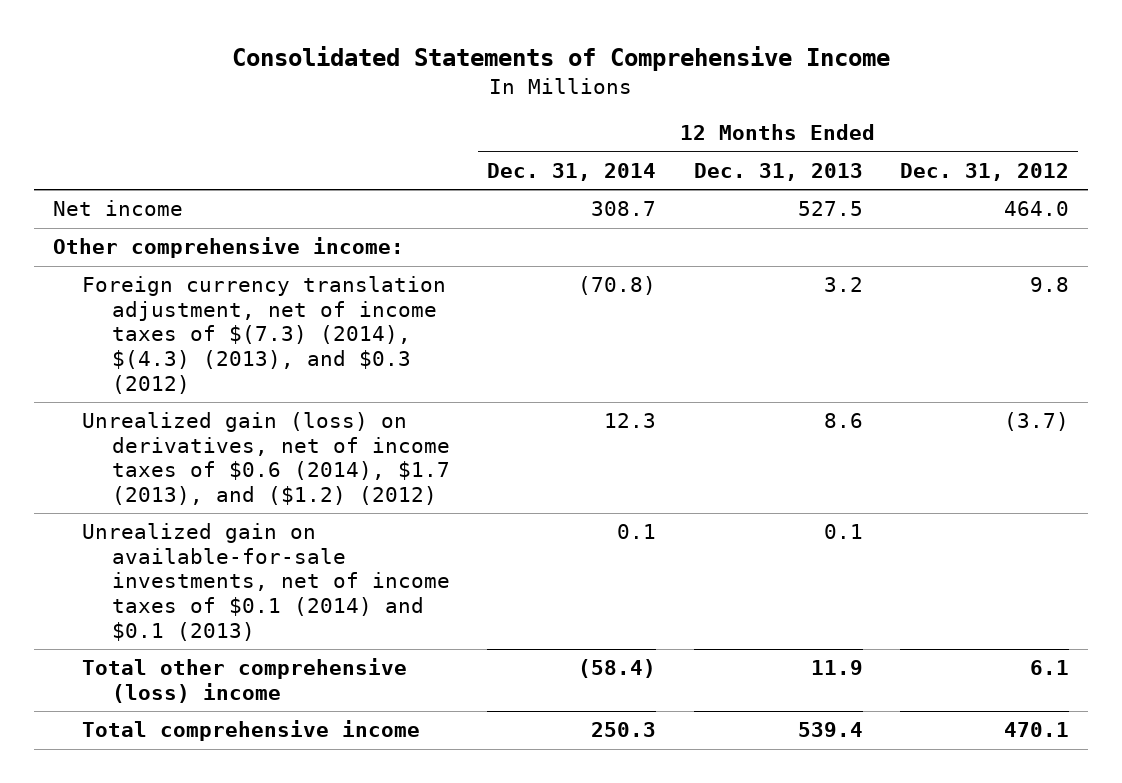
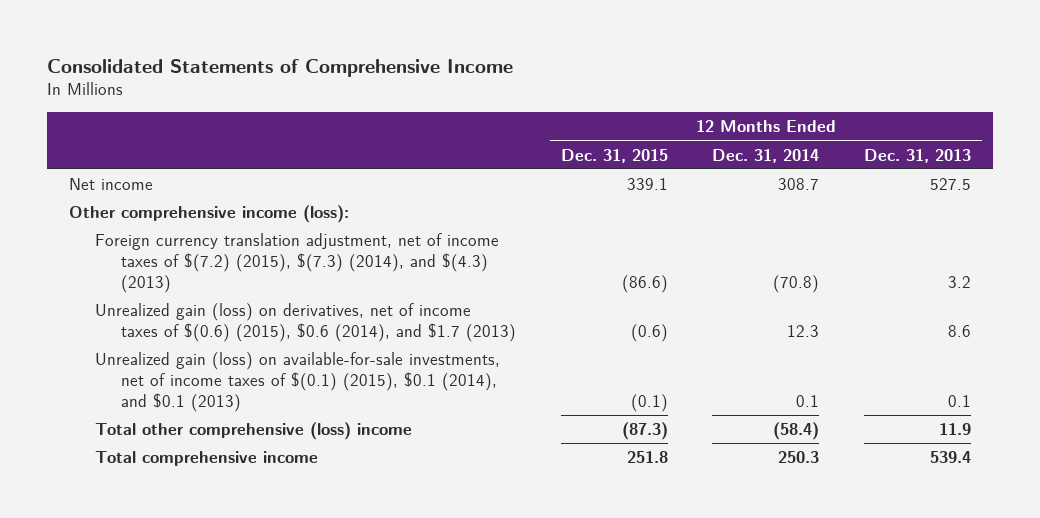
- | 12 Months Ended Dec. 31, 2014 | 12 Months Ended Dec. 31, 2013 | 12 Months Ended Dec. 31, 2012
+ | 12 Months Ended Dec. 31, 2015 | 12 Months Ended Dec. 31, 2014 | 12 Months Ended Dec. 31, 2013
- Other comprehensive income:
- Foreign currency translation adjustment, net of income taxes of $(7.3) (2014), $(4.3) (2013), and $0.3 (2012) | (70.8) | 3.2 | 9.8
- Unrealized gain (loss) on derivatives, net of income taxes of $0.6 (2014), $1.7 (2013), and ($1.2) (2012) | 12.3 | 8.6 | (3.7)
- Unrealized gain on available-for-sale investments, net of income taxes of $0.1 (2014) and $0.1 (2013) | 0.1 | 0.1 |
+ Other comprehensive income (loss):
+ Foreign currency translation adjustment, net of income taxes of $(7.2) (2015), $(7.3) (2014), and $(4.3) (2013) | (86.6) | (70.8) | 3.2
+ Unrealized gain (loss) on derivatives, net of income taxes of $(0.6) (2015), $0.6 (2014), and $1.7 (2013) | (0.6) | 12.3 | 8.6
+ Unrealized gain (loss) on available-for-sale investments, net of income taxes of $(0.1) (2015), $0.1 (2014), and $0.1 (2013) | (0.1) | 0.1 | 0.1

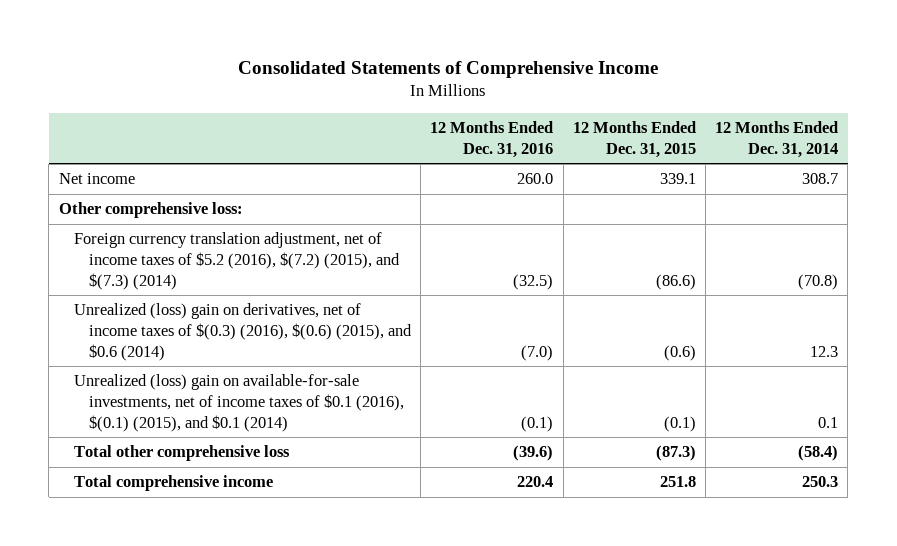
- | 12 Months Ended Dec. 31, 2015 | 12 Months Ended Dec. 31, 2014 | 12 Months Ended Dec. 31, 2013
+ | 12 Months Ended Dec. 31, 2016 | 12 Months Ended Dec. 31, 2015 | 12 Months Ended Dec. 31, 2014
- Other comprehensive income (loss):
- Foreign currency translation adjustment, net of income taxes of $(7.2) (2015), $(7.3) (2014), and $(4.3) (2013) | (86.6) | (70.8) | 3.2
- Unrealized gain (loss) on derivatives, net of income taxes of $(0.6) (2015), $0.6 (2014), and $1.7 (2013) | (0.6) | 12.3 | 8.6
- Unrealized gain (loss) on available-for-sale investments, net of income taxes of $(0.1) (2015), $0.1 (2014), and $0.1 (2013) | (0.1) | 0.1 | 0.1
- Total other comprehensive (loss) income | (87.3) | (58.4) | 11.9
+ Other comprehensive loss:
+ Foreign currency translation adjustment, net of income taxes of $5.2 (2016), $(7.2) (2015), and $(7.3) (2014) | (32.5) | (86.6) | (70.8)
+ Unrealized (loss) gain on derivatives, net of income taxes of $(0.3) (2016), $(0.6) (2015), and $0.6 (2014) | (7.0) | (0.6) | 12.3
+ Unrealized (loss) gain on available-for-sale investments, net of income taxes of $0.1 (2016), $(0.1) (2015), and $0.1 (2014) | (0.1) | (0.1) | 0.1
+ Total other comprehensive loss | (39.6) | (87.3) | (58.4)

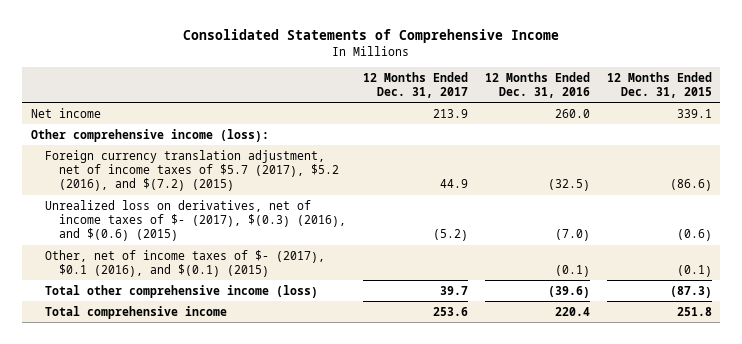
- | 12 Months Ended Dec. 31, 2016 | 12 Months Ended Dec. 31, 2015 | 12 Months Ended Dec. 31, 2014
+ | 12 Months Ended Dec. 31, 2017 | 12 Months Ended Dec. 31, 2016 | 12 Months Ended Dec. 31, 2015
- Other comprehensive loss:
- Foreign currency translation adjustment, net of income taxes of $5.2 (2016), $(7.2) (2015), and $(7.3) (2014) | (32.5) | (86.6) | (70.8)
- Unrealized (loss) gain on derivatives, net of income taxes of $(0.3) (2016), $(0.6) (2015), and $0.6 (2014) | (7.0) | (0.6) | 12.3
- Unrealized (loss) gain on available-for-sale investments, net of income taxes of $0.1 (2016), $(0.1) (2015), and $0.1 (2014) | (0.1) | (0.1) | 0.1
- Total other comprehensive loss | (39.6) | (87.3) | (58.4)
+ Other comprehensive income (loss):
+ Foreign currency translation adjustment, net of income taxes of $5.7 (2017), $5.2 (2016), and $(7.2) (2015) | 44.9 | (32.5) | (86.6)
+ Unrealized loss on derivatives, net of income taxes of $- (2017), $(0.3) (2016), and $(0.6) (2015) | (5.2) | (7.0) | (0.6)
+ Other, net of income taxes of $- (2017), $0.1 (2016), and $(0.1) (2015) | | (0.1) | (0.1)
+ Total other comprehensive income (loss) | 39.7 | (39.6) | (87.3)

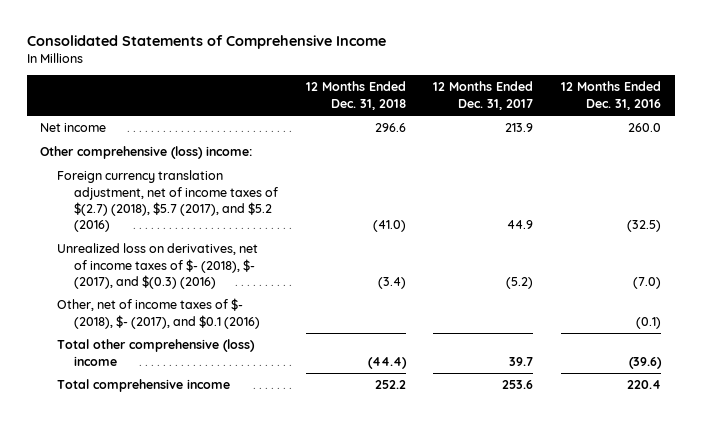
- | 12 Months Ended Dec. 31, 2017 | 12 Months Ended Dec. 31, 2016 | 12 Months Ended Dec. 31, 2015
+ | 12 Months Ended Dec. 31, 2018 | 12 Months Ended Dec. 31, 2017 | 12 Months Ended Dec. 31, 2016
- Other comprehensive income (loss):
- Foreign currency translation adjustment, net of income taxes of $5.7 (2017), $5.2 (2016), and $(7.2) (2015) | 44.9 | (32.5) | (86.6)
- Unrealized loss on derivatives, net of income taxes of $- (2017), $(0.3) (2016), and $(0.6) (2015) | (5.2) | (7.0) | (0.6)
- Other, net of income taxes of $- (2017), $0.1 (2016), and $(0.1) (2015) | | (0.1) | (0.1)
- Total other comprehensive income (loss) | 39.7 | (39.6) | (87.3)
+ Other comprehensive (loss) income:
+ Foreign currency translation adjustment, net of income taxes of $(2.7) (2018), $5.7 (2017), and $5.2 (2016) | (41.0) | 44.9 | (32.5)
+ Unrealized loss on derivatives, net of income taxes of $- (2018), $- (2017), and $(0.3) (2016) | (3.4) | (5.2) | (7.0)
+ Other, net of income taxes of $- (2018), $- (2017), and $0.1 (2016) | | | (0.1)
+ Total other comprehensive (loss) income | (44.4) | 39.7 | (39.6)

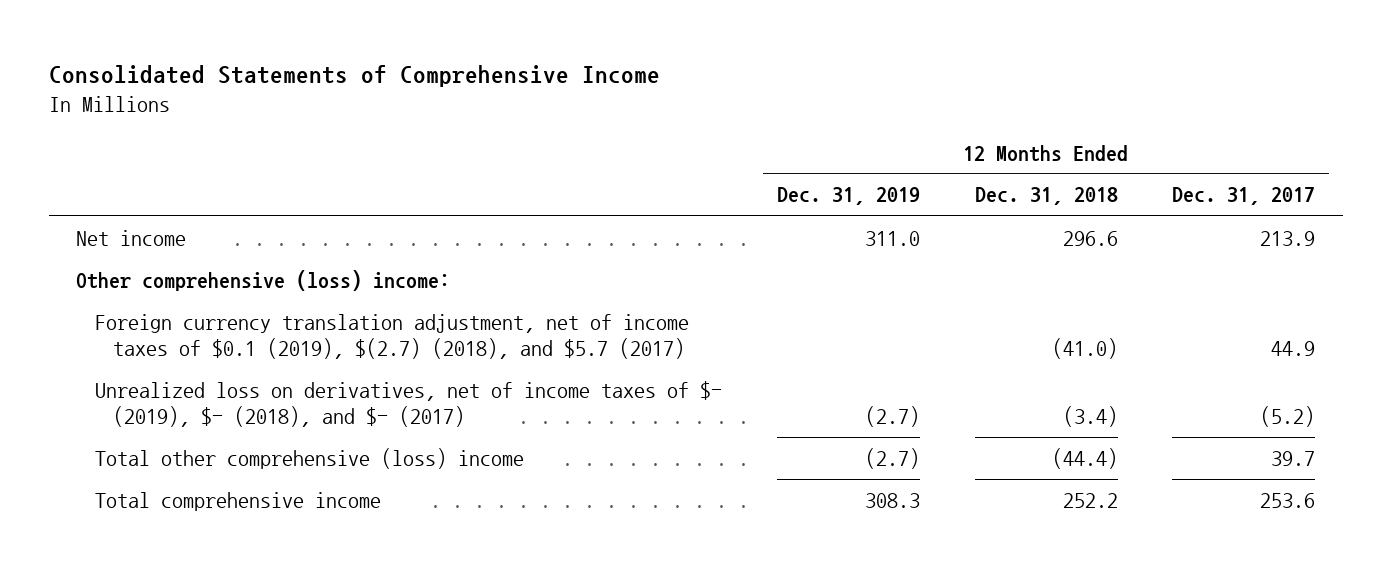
- | 12 Months Ended Dec. 31, 2018 | 12 Months Ended Dec. 31, 2017 | 12 Months Ended Dec. 31, 2016
+ | 12 Months Ended Dec. 31, 2019 | 12 Months Ended Dec. 31, 2018 | 12 Months Ended Dec. 31, 2017
- Foreign currency translation adjustment, net of income taxes of $(2.7) (2018), $5.7 (2017), and $5.2 (2016) | (41.0) | 44.9 | (32.5)
- Unrealized loss on derivatives, net of income taxes of $- (2018), $- (2017), and $(0.3) (2016) | (3.4) | (5.2) | (7.0)
- Other, net of income taxes of $- (2018), $- (2017), and $0.1 (2016) | | | (0.1)
+ Foreign currency translation adjustment, net of income taxes of $0.1 (2019), $(2.7) (2018), and $5.7 (2017) | | (41.0) | 44.9
+ Unrealized loss on derivatives, net of income taxes of $- (2019), $- (2018), and $- (2017) | (2.7) | (3.4) | (5.2)

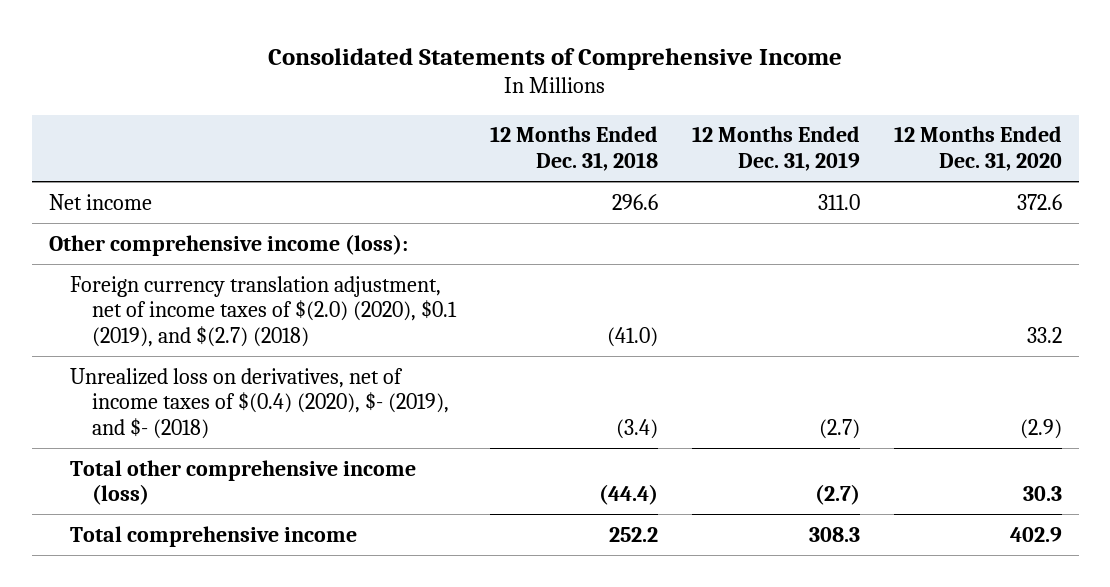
- | 12 Months Ended Dec. 31, 2019 | 12 Months Ended Dec. 31, 2018 | 12 Months Ended Dec. 31, 2017
+ | 12 Months Ended Dec. 31, 2018 | 12 Months Ended Dec. 31, 2019 | 12 Months Ended Dec. 31, 2020
- Other comprehensive (loss) income:
- Foreign currency translation adjustment, net of income taxes of $0.1 (2019), $(2.7) (2018), and $5.7 (2017) | | (41.0) | 44.9
- Unrealized loss on derivatives, net of income taxes of $- (2019), $- (2018), and $- (2017) | (2.7) | (3.4) | (5.2)
- Total other comprehensive (loss) income | (2.7) | (44.4) | 39.7
+ Other comprehensive income (loss):
+ Foreign currency translation adjustment, net of income taxes of $(2.0) (2020), $0.1 (2019), and $(2.7) (2018) | (41.0) | | 33.2
+ Unrealized loss on derivatives, net of income taxes of $(0.4) (2020), $- (2019), and $- (2018) | (3.4) | (2.7) | (2.9)
+ Total other comprehensive income (loss) | (44.4) | (2.7) | 30.3

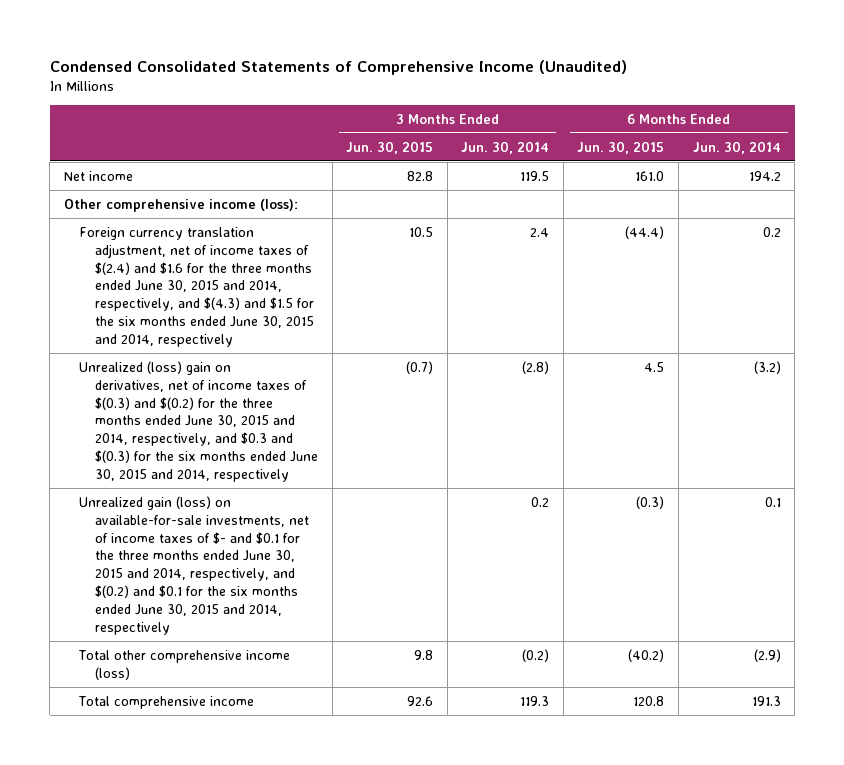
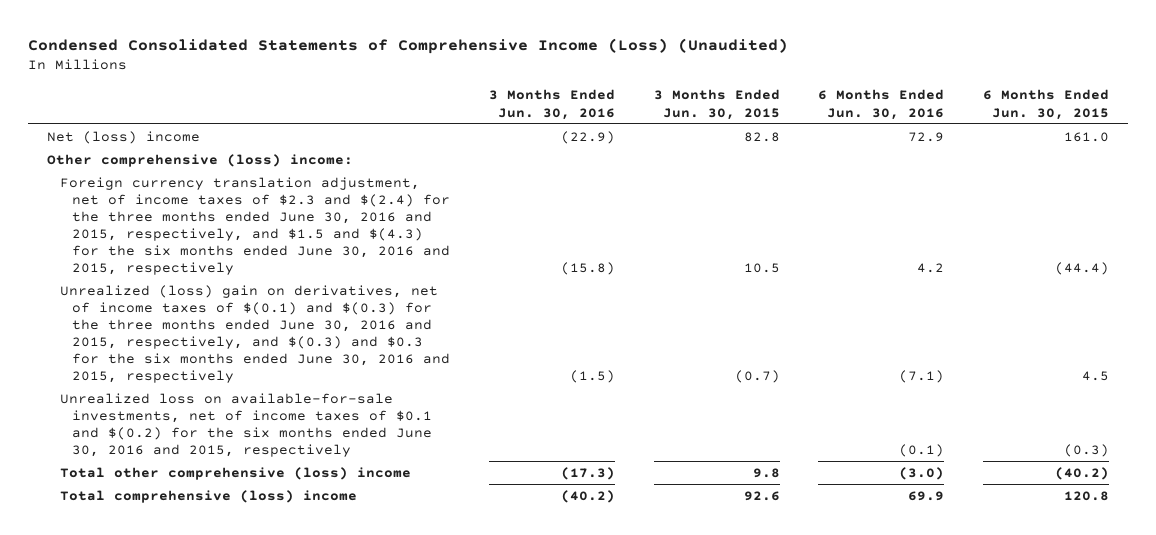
- Condensed Consolidated Statements of Comprehensive Income (Unaudited)
+ Condensed Consolidated Statements of Comprehensive Income (Loss) (Unaudited)
- | 3 Months Ended Jun. 30, 2015 | 3 Months Ended Jun. 30, 2014 | 6 Months Ended Jun. 30, 2015 | 6 Months Ended Jun. 30, 2014
+ | 3 Months Ended Jun. 30, 2016 | 3 Months Ended Jun. 30, 2015 | 6 Months Ended Jun. 30, 2016 | 6 Months Ended Jun. 30, 2015
- Net income | 82.8 | 119.5 | 161.0 | 194.2
- Other comprehensive income (loss):
- Foreign currency translation adjustment, net of income taxes of $(2.4) and $1.6 for the three months ended June 30, 2015 and 2014, respectively, and $(4.3) and $1.5 for the six months ended June 30, 2015 and 2014, respectively | 10.5 | 2.4 | (44.4) | 0.2
- Unrealized (loss) gain on derivatives, net of income taxes of $(0.3) and $(0.2) for the three months ended June 30, 2015 and 2014, respectively, and $0.3 and $(0.3) for the six months ended June 30, 2015 and 2014, respectively | (0.7) | (2.8) | 4.5 | (3.2)
- Unrealized gain (loss) on available-for-sale investments, net of income taxes of $- and $0.1 for the three months ended June 30, 2015 and 2014, respectively, and $(0.2) and $0.1 for the six months ended June 30, 2015 and 2014, respectively | | 0.2 | (0.3) | 0.1
- Total other comprehensive income (loss) | 9.8 | (0.2) | (40.2) | (2.9)
- Total comprehensive income | 92.6 | 119.3 | 120.8 | 191.3
+ Net (loss) income | (22.9) | 82.8 | 72.9 | 161.0
+ Other comprehensive (loss) income:
+ Foreign currency translation adjustment, net of income taxes of $2.3 and $(2.4) for the three months ended June 30, 2016 and 2015, respectively, and $1.5 and $(4.3) for the six months ended June 30, 2016 and 2015, respectively | (15.8) | 10.5 | 4.2 | (44.4)
+ Unrealized (loss) gain on derivatives, net of income taxes of $(0.1) and $(0.3) for the three months ended June 30, 2016 and 2015, respectively, and $(0.3) and $0.3 for the six months ended June 30, 2016 and 2015, respectively | (1.5) | (0.7) | (7.1) | 4.5
+ Unrealized loss on available-for-sale investments, net of income taxes of $0.1 and $(0.2) for the six months ended June 30, 2016 and 2015, respectively | | | (0.1) | (0.3)
+ Total other comprehensive (loss) income | (17.3) | 9.8 | (3.0) | (40.2)
+ Total comprehensive (loss) income | (40.2) | 92.6 | 69.9 | 120.8

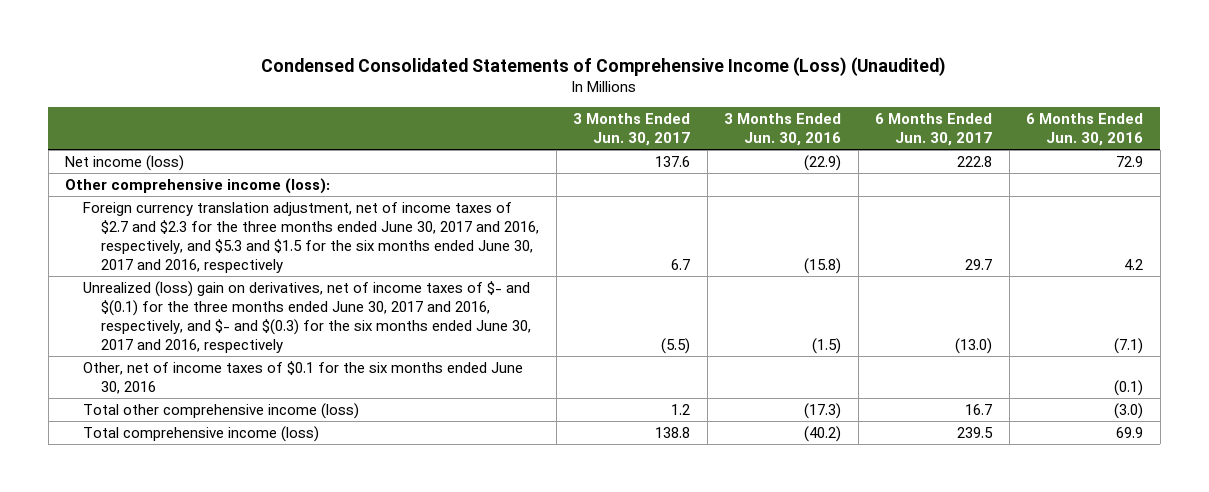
- | 3 Months Ended Jun. 30, 2016 | 3 Months Ended Jun. 30, 2015 | 6 Months Ended Jun. 30, 2016 | 6 Months Ended Jun. 30, 2015
+ | 3 Months Ended Jun. 30, 2017 | 3 Months Ended Jun. 30, 2016 | 6 Months Ended Jun. 30, 2017 | 6 Months Ended Jun. 30, 2016
- Net (loss) income | (22.9) | 82.8 | 72.9 | 161.0
- Other comprehensive (loss) income:
- Foreign currency translation adjustment, net of income taxes of $2.3 and $(2.4) for the three months ended June 30, 2016 and 2015, respectively, and $1.5 and $(4.3) for the six months ended June 30, 2016 and 2015, respectively | (15.8) | 10.5 | 4.2 | (44.4)
- Unrealized (loss) gain on derivatives, net of income taxes of $(0.1) and $(0.3) for the three months ended June 30, 2016 and 2015, respectively, and $(0.3) and $0.3 for the six months ended June 30, 2016 and 2015, respectively | (1.5) | (0.7) | (7.1) | 4.5
- Unrealized loss on available-for-sale investments, net of income taxes of $0.1 and $(0.2) for the six months ended June 30, 2016 and 2015, respectively | | | (0.1) | (0.3)
- Total other comprehensive (loss) income | (17.3) | 9.8 | (3.0) | (40.2)
- Total comprehensive (loss) income | (40.2) | 92.6 | 69.9 | 120.8
+ Net income (loss) | 137.6 | (22.9) | 222.8 | 72.9
+ Other comprehensive income (loss):
+ Foreign currency translation adjustment, net of income taxes of $2.7 and $2.3 for the three months ended June 30, 2017 and 2016, respectively, and $5.3 and $1.5 for the six months ended June 30, 2017 and 2016, respectively | 6.7 | (15.8) | 29.7 | 4.2
+ Unrealized (loss) gain on derivatives, net of income taxes of $- and $(0.1) for the three months ended June 30, 2017 and 2016, respectively, and $- and $(0.3) for the six months ended June 30, 2017 and 2016, respectively | (5.5) | (1.5) | (13.0) | (7.1)
+ Other, net of income taxes of $0.1 for the six months ended June 30, 2016 | | | | (0.1)
+ Total other comprehensive income (loss) | 1.2 | (17.3) | 16.7 | (3.0)
+ Total comprehensive income (loss) | 138.8 | (40.2) | 239.5 | 69.9

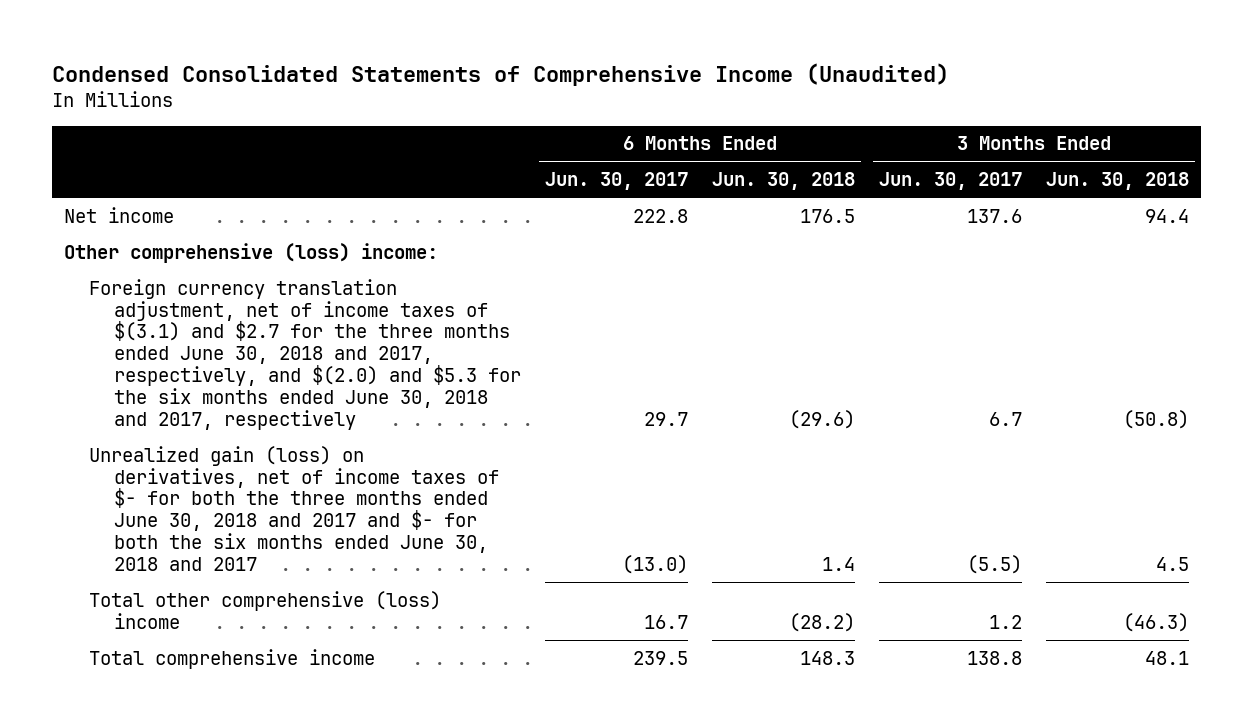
- Condensed Consolidated Statements of Comprehensive Income (Loss) (Unaudited)
+ Condensed Consolidated Statements of Comprehensive Income (Unaudited)
- | 3 Months Ended Jun. 30, 2017 | 3 Months Ended Jun. 30, 2016 | 6 Months Ended Jun. 30, 2017 | 6 Months Ended Jun. 30, 2016
+ | 6 Months Ended Jun. 30, 2017 | 6 Months Ended Jun. 30, 2018 | 3 Months Ended Jun. 30, 2017 | 3 Months Ended Jun. 30, 2018
- Net income (loss) | 137.6 | (22.9) | 222.8 | 72.9
- Other comprehensive income (loss):
- Foreign currency translation adjustment, net of income taxes of $2.7 and $2.3 for the three months ended June 30, 2017 and 2016, respectively, and $5.3 and $1.5 for the six months ended June 30, 2017 and 2016, respectively | 6.7 | (15.8) | 29.7 | 4.2
- Unrealized (loss) gain on derivatives, net of income taxes of $- and $(0.1) for the three months ended June 30, 2017 and 2016, respectively, and $- and $(0.3) for the six months ended June 30, 2017 and 2016, respectively | (5.5) | (1.5) | (13.0) | (7.1)
- Other, net of income taxes of $0.1 for the six months ended June 30, 2016 | | | | (0.1)
- Total other comprehensive income (loss) | 1.2 | (17.3) | 16.7 | (3.0)
- Total comprehensive income (loss) | 138.8 | (40.2) | 239.5 | 69.9
+ Net income | 222.8 | 176.5 | 137.6 | 94.4
+ Other comprehensive (loss) income:
+ Foreign currency translation adjustment, net of income taxes of $(3.1) and $2.7 for the three months ended June 30, 2018 and 2017, respectively, and $(2.0) and $5.3 for the six months ended June 30, 2018 and 2017, respectively | 29.7 | (29.6) | 6.7 | (50.8)
+ Unrealized gain (loss) on derivatives, net of income taxes of $- for both the three months ended June 30, 2018 and 2017 and $- for both the six months ended June 30, 2018 and 2017 | (13.0) | 1.4 | (5.5) | 4.5
+ Total other comprehensive (loss) income | 16.7 | (28.2) | 1.2 | (46.3)
+ Total comprehensive income | 239.5 | 148.3 | 138.8 | 48.1

